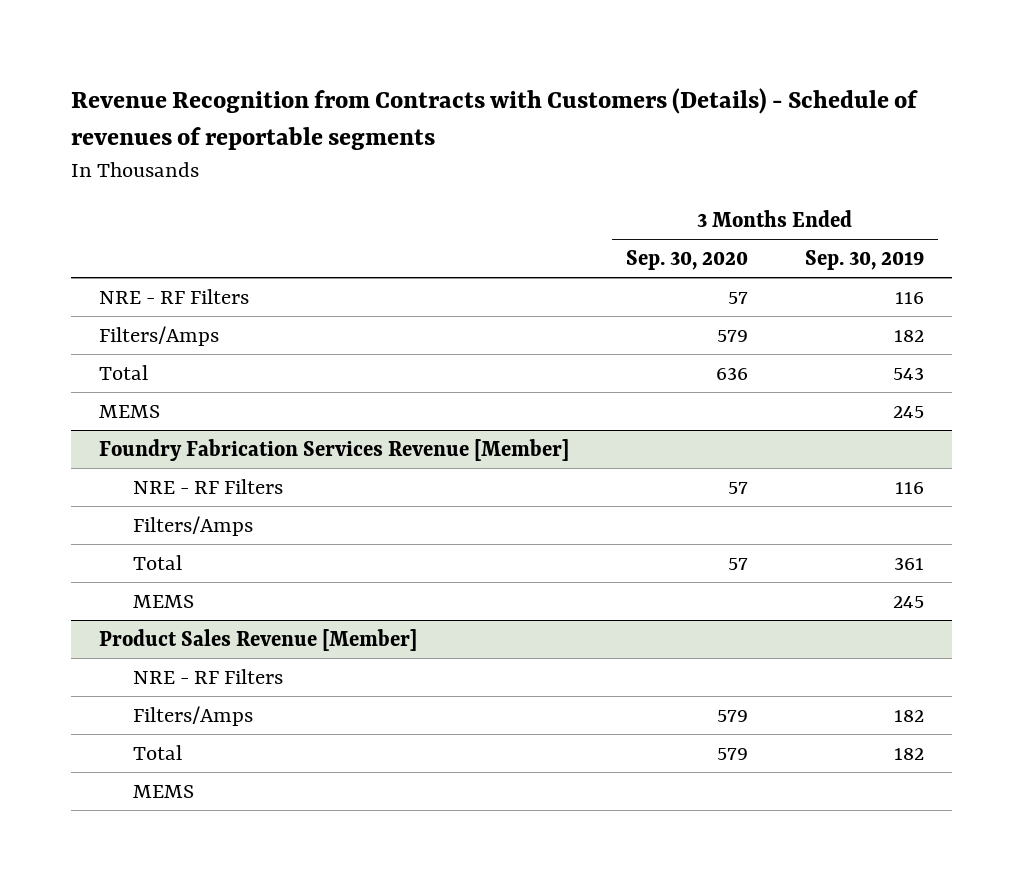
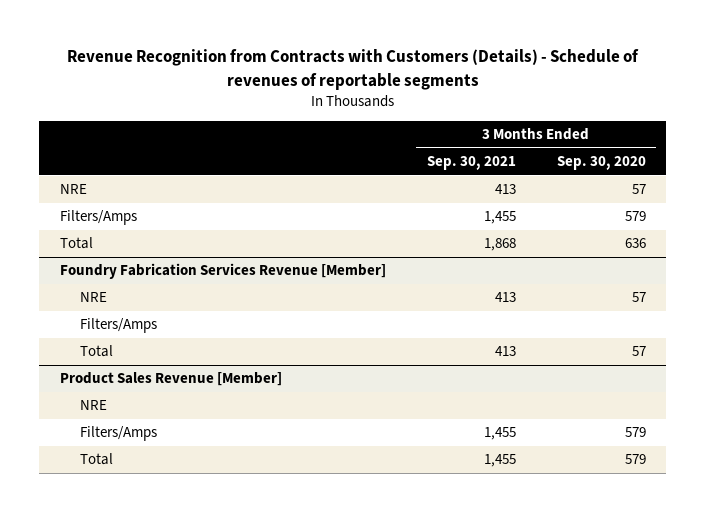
- | 3 Months Ended Sep. 30, 2020 | 3 Months Ended Sep. 30, 2019
+ | 3 Months Ended Sep. 30, 2021 | 3 Months Ended Sep. 30, 2020
- NRE - RF Filters | 57 | 116
+ NRE | 413 | 57
- MEMS | | 245
@ Foundry Fabrication Services Revenue [Member]
- NRE - RF Filters | 57 | 116
+ NRE | 413 | 57
- MEMS | | 245
@ Product Sales Revenue [Member]
- NRE - RF Filters
+ NRE
- MEMS

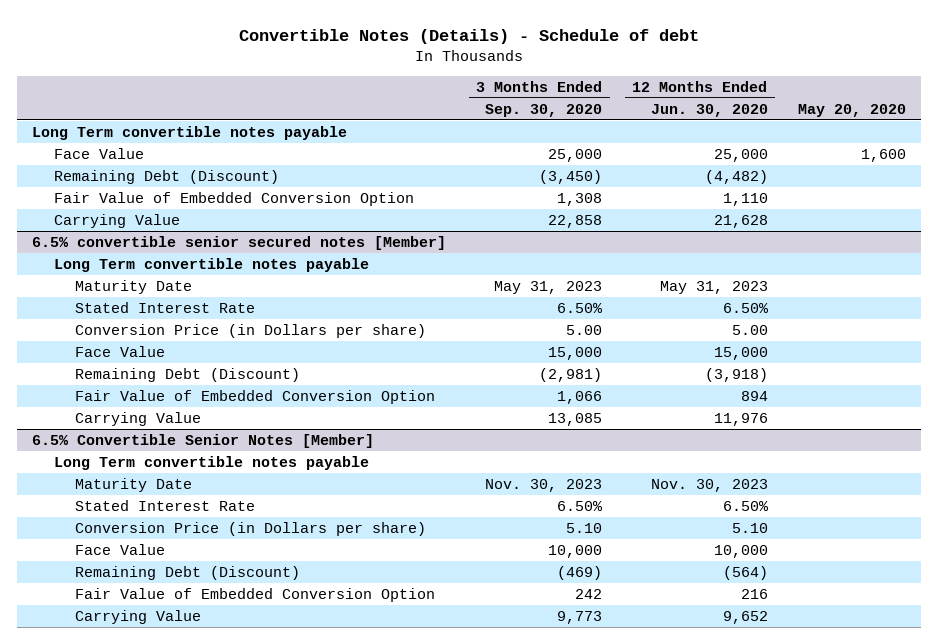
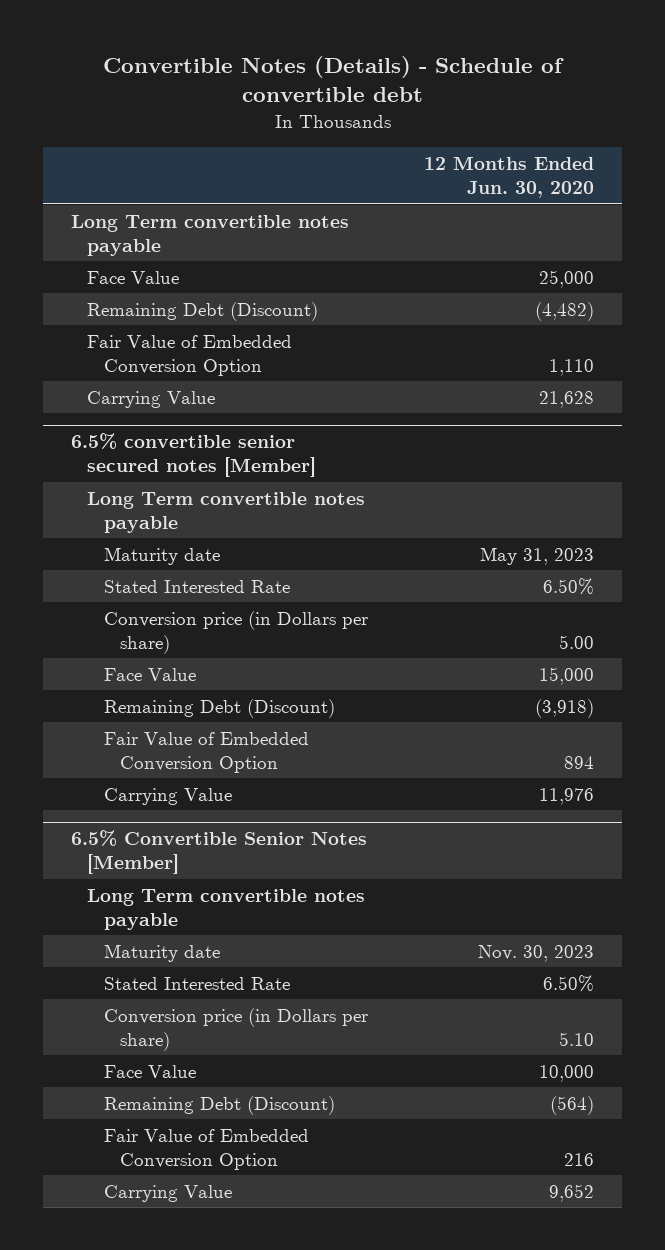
- Convertible Notes (Details) - Schedule of debt
+ Convertible Notes (Details) - Schedule of convertible debt
- | 3 Months Ended Sep. 30, 2020 | 12 Months Ended Jun. 30, 2020 | May 20, 2020
+ | 12 Months Ended Jun. 30, 2020
@ 6.5% convertible senior secured notes [Member]
- Maturity Date | May 31, 2023 | May 31, 2023 |
- Stated Interest Rate | 6.50% | 6.50% |
- Conversion Price (in Dollars per share) | 5.00 | 5.00 |
+ Maturity date | May 31, 2023
+ Stated Interested Rate | 6.50%
+ Conversion price (in Dollars per share) | 5.00
@ 6.5% Convertible Senior Notes [Member]
- Maturity Date | Nov. 30, 2023 | Nov. 30, 2023 |
- Stated Interest Rate | 6.50% | 6.50% |
- Conversion Price (in Dollars per share) | 5.10 | 5.10 |
+ Maturity date | Nov. 30, 2023
+ Stated Interested Rate | 6.50%
+ Conversion price (in Dollars per share) | 5.10

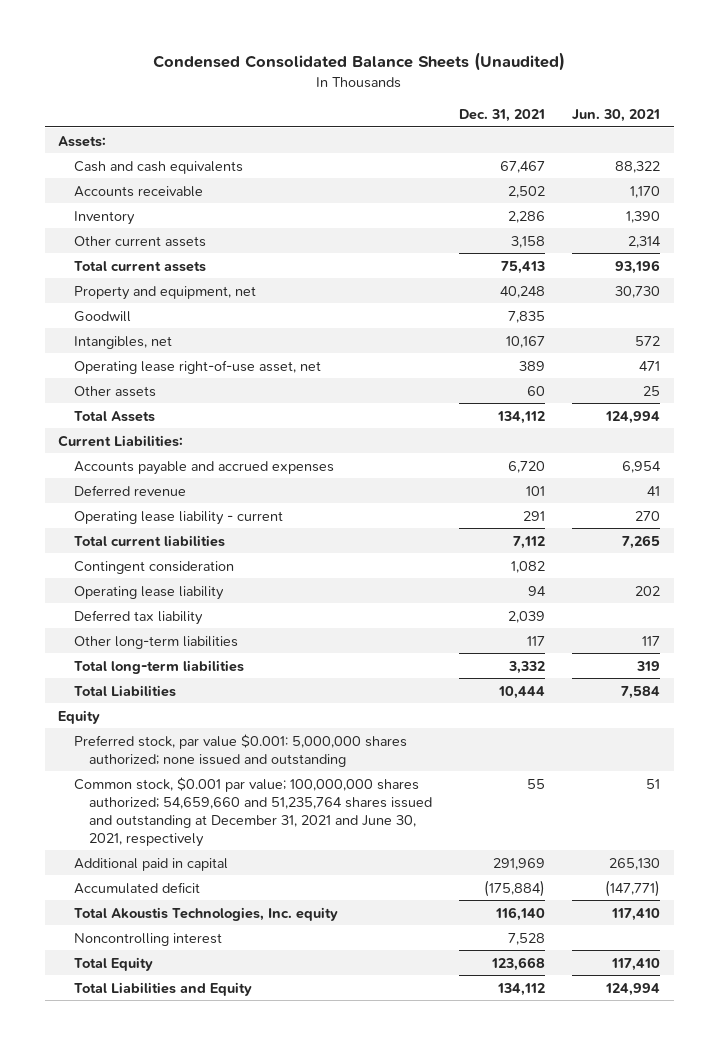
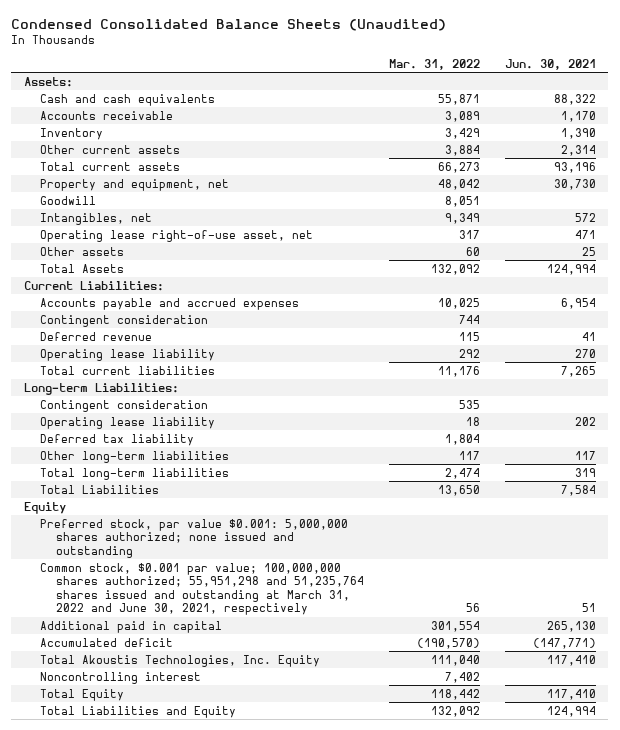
- | Dec. 31, 2021 | Jun. 30, 2021
+ | Mar. 31, 2022 | Jun. 30, 2021
+ Contingent consideration | 744 |
- Operating lease liability - current | 291 | 270
+ Operating lease liability | 292 | 270
+ Long-term Liabilities:
- Common stock, $0.001 par value; 100,000,000 shares authorized; 54,659,660 and 51,235,764 shares issued and outstanding at December 31, 2021 and June 30, 2021, respectively | 55 | 51
+ Common stock, $0.001 par value; 100,000,000 shares authorized; 55,951,298 and 51,235,764 shares issued and outstanding at March 31, 2022 and June 30, 2021, respectively | 56 | 51
- Total Akoustis Technologies, Inc. equity | 116,140 | 117,410
+ Total Akoustis Technologies, Inc. Equity | 111,040 | 117,410

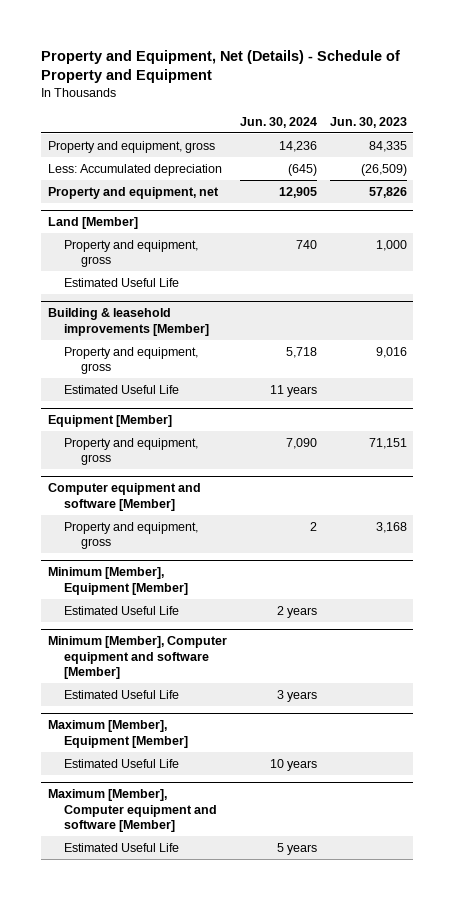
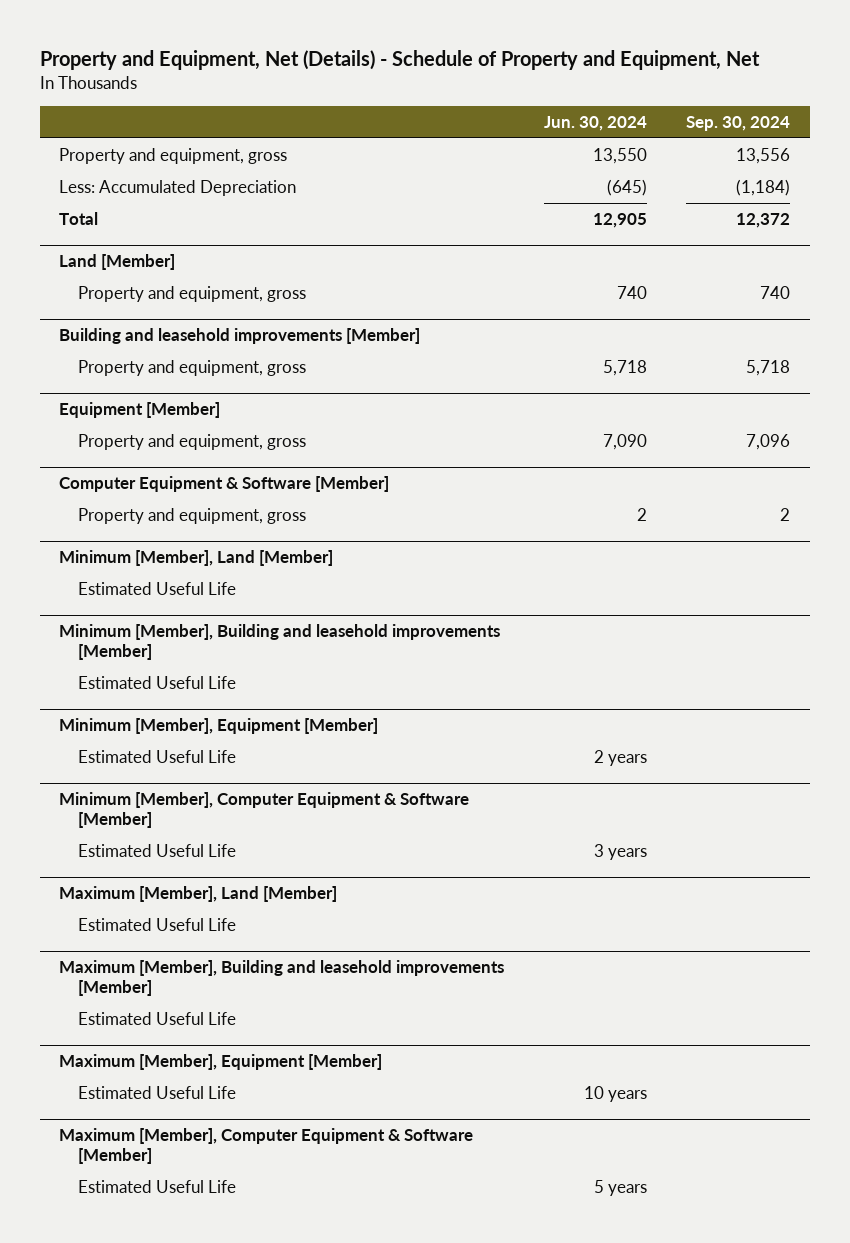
- Property and Equipment, Net (Details) - Schedule of Property and Equipment
+ Property and Equipment, Net (Details) - Schedule of Property and Equipment, Net
- | Jun. 30, 2024 | Jun. 30, 2023
+ | Jun. 30, 2024 | Sep. 30, 2024
- Property and equipment, gross | 14,236 | 84,335
- Less: Accumulated depreciation | (645) | (26,509)
- Property and equipment, net | 12,905 | 57,826
+ Property and equipment, gross | 13,550 | 13,556
+ Less: Accumulated Depreciation | (645) | (1,184)
+ Total | 12,905 | 12,372
@ Land [Member]
- Estimated Useful Life
- Building & leasehold improvements [Member]
+ Building and leasehold improvements [Member]
- Estimated Useful Life | 11 years |
- Computer equipment and software [Member]
+ Computer Equipment & Software [Member]
+ Minimum [Member], Land [Member]
+ Estimated Useful Life
+ Minimum [Member], Building and leasehold improvements [Member]
+ Estimated Useful Life
- Minimum [Member], Computer equipment and software [Member]
+ Minimum [Member], Computer Equipment & Software [Member]
+ Maximum [Member], Land [Member]
+ Estimated Useful Life
+ Maximum [Member], Building and leasehold improvements [Member]
+ Estimated Useful Life
- Maximum [Member], Computer equipment and software [Member]
+ Maximum [Member], Computer Equipment & Software [Member]

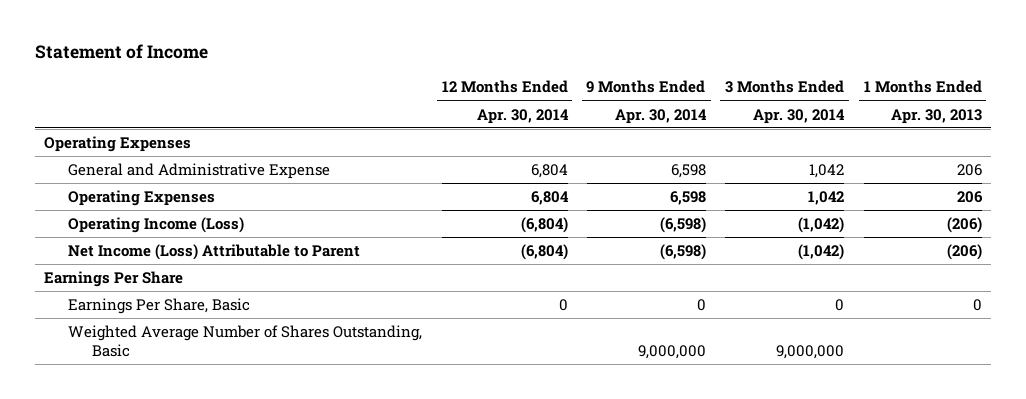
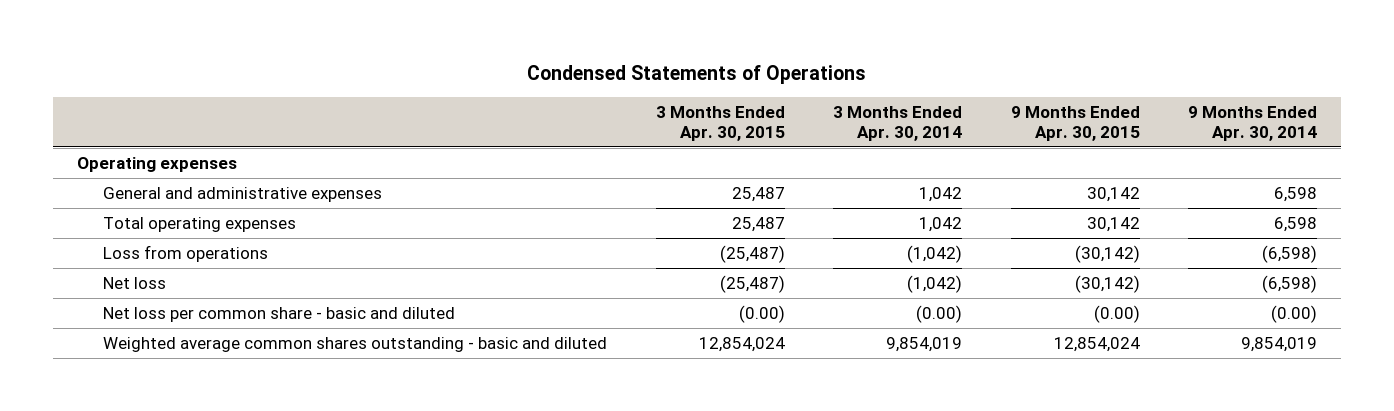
- Statement of Income
+ Condensed Statements of Operations
- | 12 Months Ended Apr. 30, 2014 | 9 Months Ended Apr. 30, 2014 | 3 Months Ended Apr. 30, 2014 | 1 Months Ended Apr. 30, 2013
+ | 3 Months Ended Apr. 30, 2015 | 3 Months Ended Apr. 30, 2014 | 9 Months Ended Apr. 30, 2015 | 9 Months Ended Apr. 30, 2014
- Operating Expenses
- General and Administrative Expense | 6,804 | 6,598 | 1,042 | 206
- Operating Expenses | 6,804 | 6,598 | 1,042 | 206
- Operating Income (Loss) | (6,804) | (6,598) | (1,042) | (206)
- Net Income (Loss) Attributable to Parent | (6,804) | (6,598) | (1,042) | (206)
- Earnings Per Share
- Earnings Per Share, Basic | 0 | 0 | 0 | 0
- Weighted Average Number of Shares Outstanding, Basic | | 9,000,000 | 9,000,000 |
+ Operating expenses
+ General and administrative expenses | 25,487 | 1,042 | 30,142 | 6,598
+ Total operating expenses | 25,487 | 1,042 | 30,142 | 6,598
+ Loss from operations | (25,487) | (1,042) | (30,142) | (6,598)
+ Net loss | (25,487) | (1,042) | (30,142) | (6,598)
+ Net loss per common share - basic and diluted | (0.00) | (0.00) | (0.00) | (0.00)
+ Weighted average common shares outstanding - basic and diluted | 12,854,024 | 9,854,019 | 12,854,024 | 9,854,019

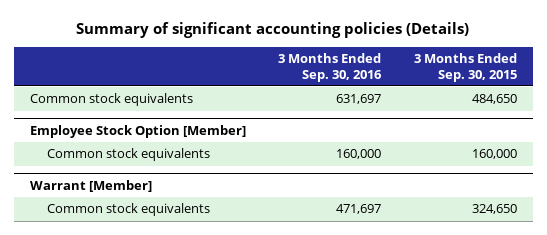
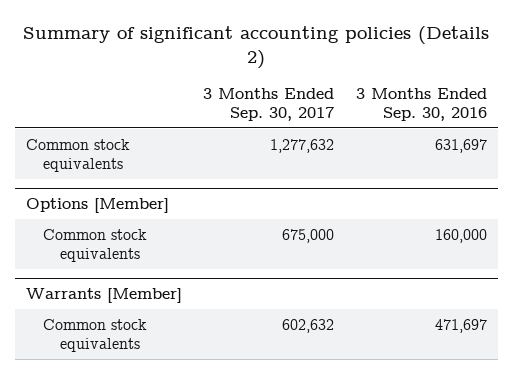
- Summary of significant accounting policies (Details)
+ Summary of significant accounting policies (Details 2)
- | 3 Months Ended Sep. 30, 2016 | 3 Months Ended Sep. 30, 2015
+ | 3 Months Ended Sep. 30, 2017 | 3 Months Ended Sep. 30, 2016
- Employee Stock Option [Member]
+ Options [Member]
- Warrant [Member]
+ Warrants [Member]

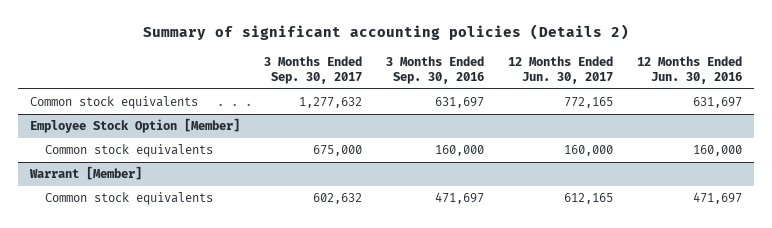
- | 3 Months Ended Sep. 30, 2017 | 3 Months Ended Sep. 30, 2016
+ | 3 Months Ended Sep. 30, 2017 | 3 Months Ended Sep. 30, 2016 | 12 Months Ended Jun. 30, 2017 | 12 Months Ended Jun. 30, 2016
- Options [Member]
+ Employee Stock Option [Member]
- Warrants [Member]
+ Warrant [Member]

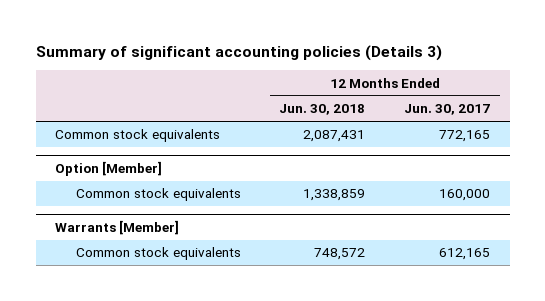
- Summary of significant accounting policies (Details 2)
+ Summary of significant accounting policies (Details 3)
- | 3 Months Ended Sep. 30, 2017 | 3 Months Ended Sep. 30, 2016 | 12 Months Ended Jun. 30, 2017 | 12 Months Ended Jun. 30, 2016
+ | 12 Months Ended Jun. 30, 2018 | 12 Months Ended Jun. 30, 2017
- Employee Stock Option [Member]
+ Option [Member]
- Warrant [Member]
+ Warrants [Member]

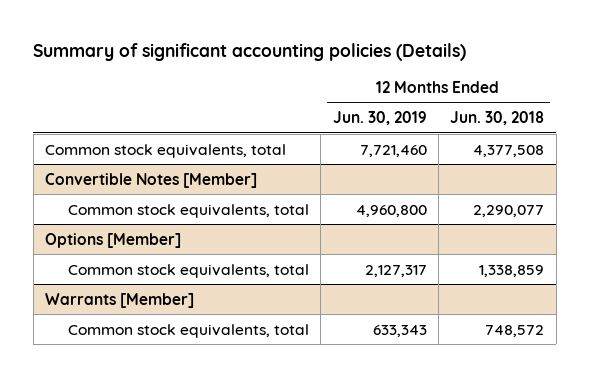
- Summary of significant accounting policies (Details 3)
+ Summary of significant accounting policies (Details)
- | 12 Months Ended Jun. 30, 2018 | 12 Months Ended Jun. 30, 2017
+ | 12 Months Ended Jun. 30, 2019 | 12 Months Ended Jun. 30, 2018
- Common stock equivalents | 2,087,431 | 772,165
- Option [Member]
- Common stock equivalents | 1,338,859 | 160,000
+ Common stock equivalents, total | 7,721,460 | 4,377,508
+ Convertible Notes [Member]
+ Common stock equivalents, total | 4,960,800 | 2,290,077
+ Options [Member]
+ Common stock equivalents, total | 2,127,317 | 1,338,859
@ Warrants [Member]
- Common stock equivalents | 748,572 | 612,165
+ Common stock equivalents, total | 633,343 | 748,572

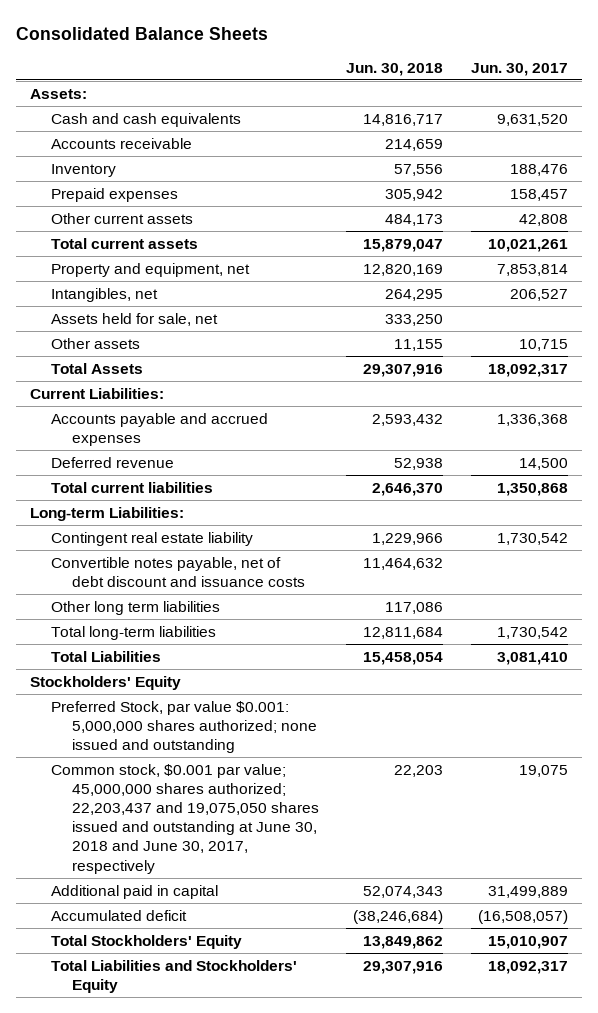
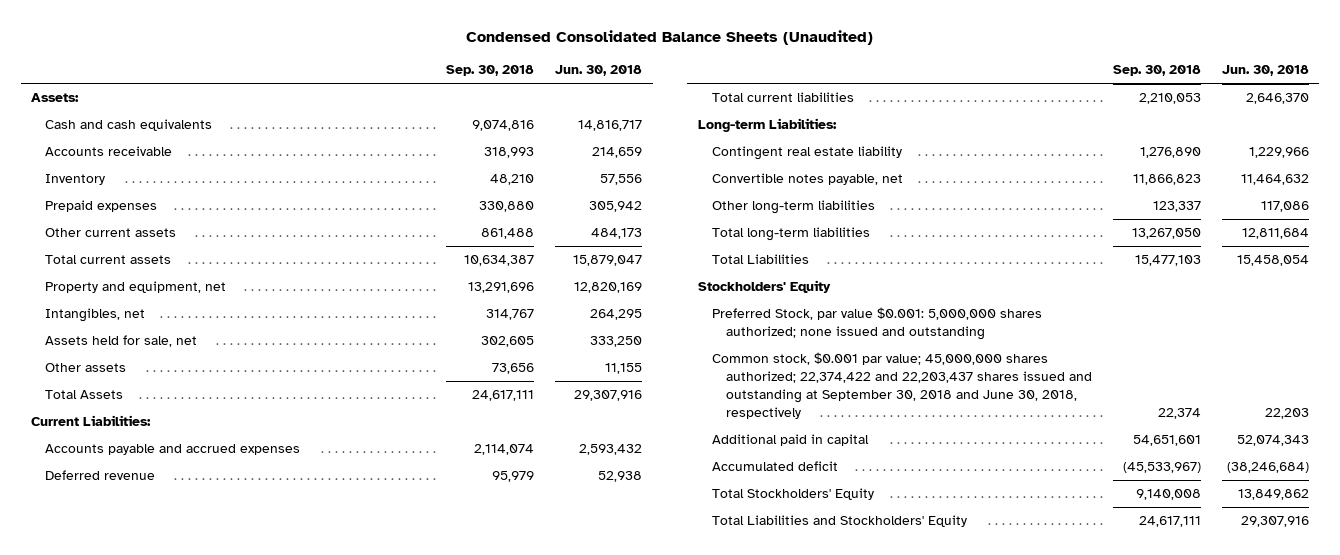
- Consolidated Balance Sheets
+ Condensed Consolidated Balance Sheets (Unaudited)
- | Jun. 30, 2018 | Jun. 30, 2017
+ | Sep. 30, 2018 | Jun. 30, 2018
- Convertible notes payable, net of debt discount and issuance costs | 11,464,632 |
- Other long term liabilities | 117,086 |
+ Convertible notes payable, net | 11,866,823 | 11,464,632
+ Other long-term liabilities | 123,337 | 117,086
- Common stock, $0.001 par value; 45,000,000 shares authorized; 22,203,437 and 19,075,050 shares issued and outstanding at June 30, 2018 and June 30, 2017, respectively | 22,203 | 19,075
+ Common stock, $0.001 par value; 45,000,000 shares authorized; 22,374,422 and 22,203,437 shares issued and outstanding at September 30, 2018 and June 30, 2018, respectively | 22,374 | 22,203

